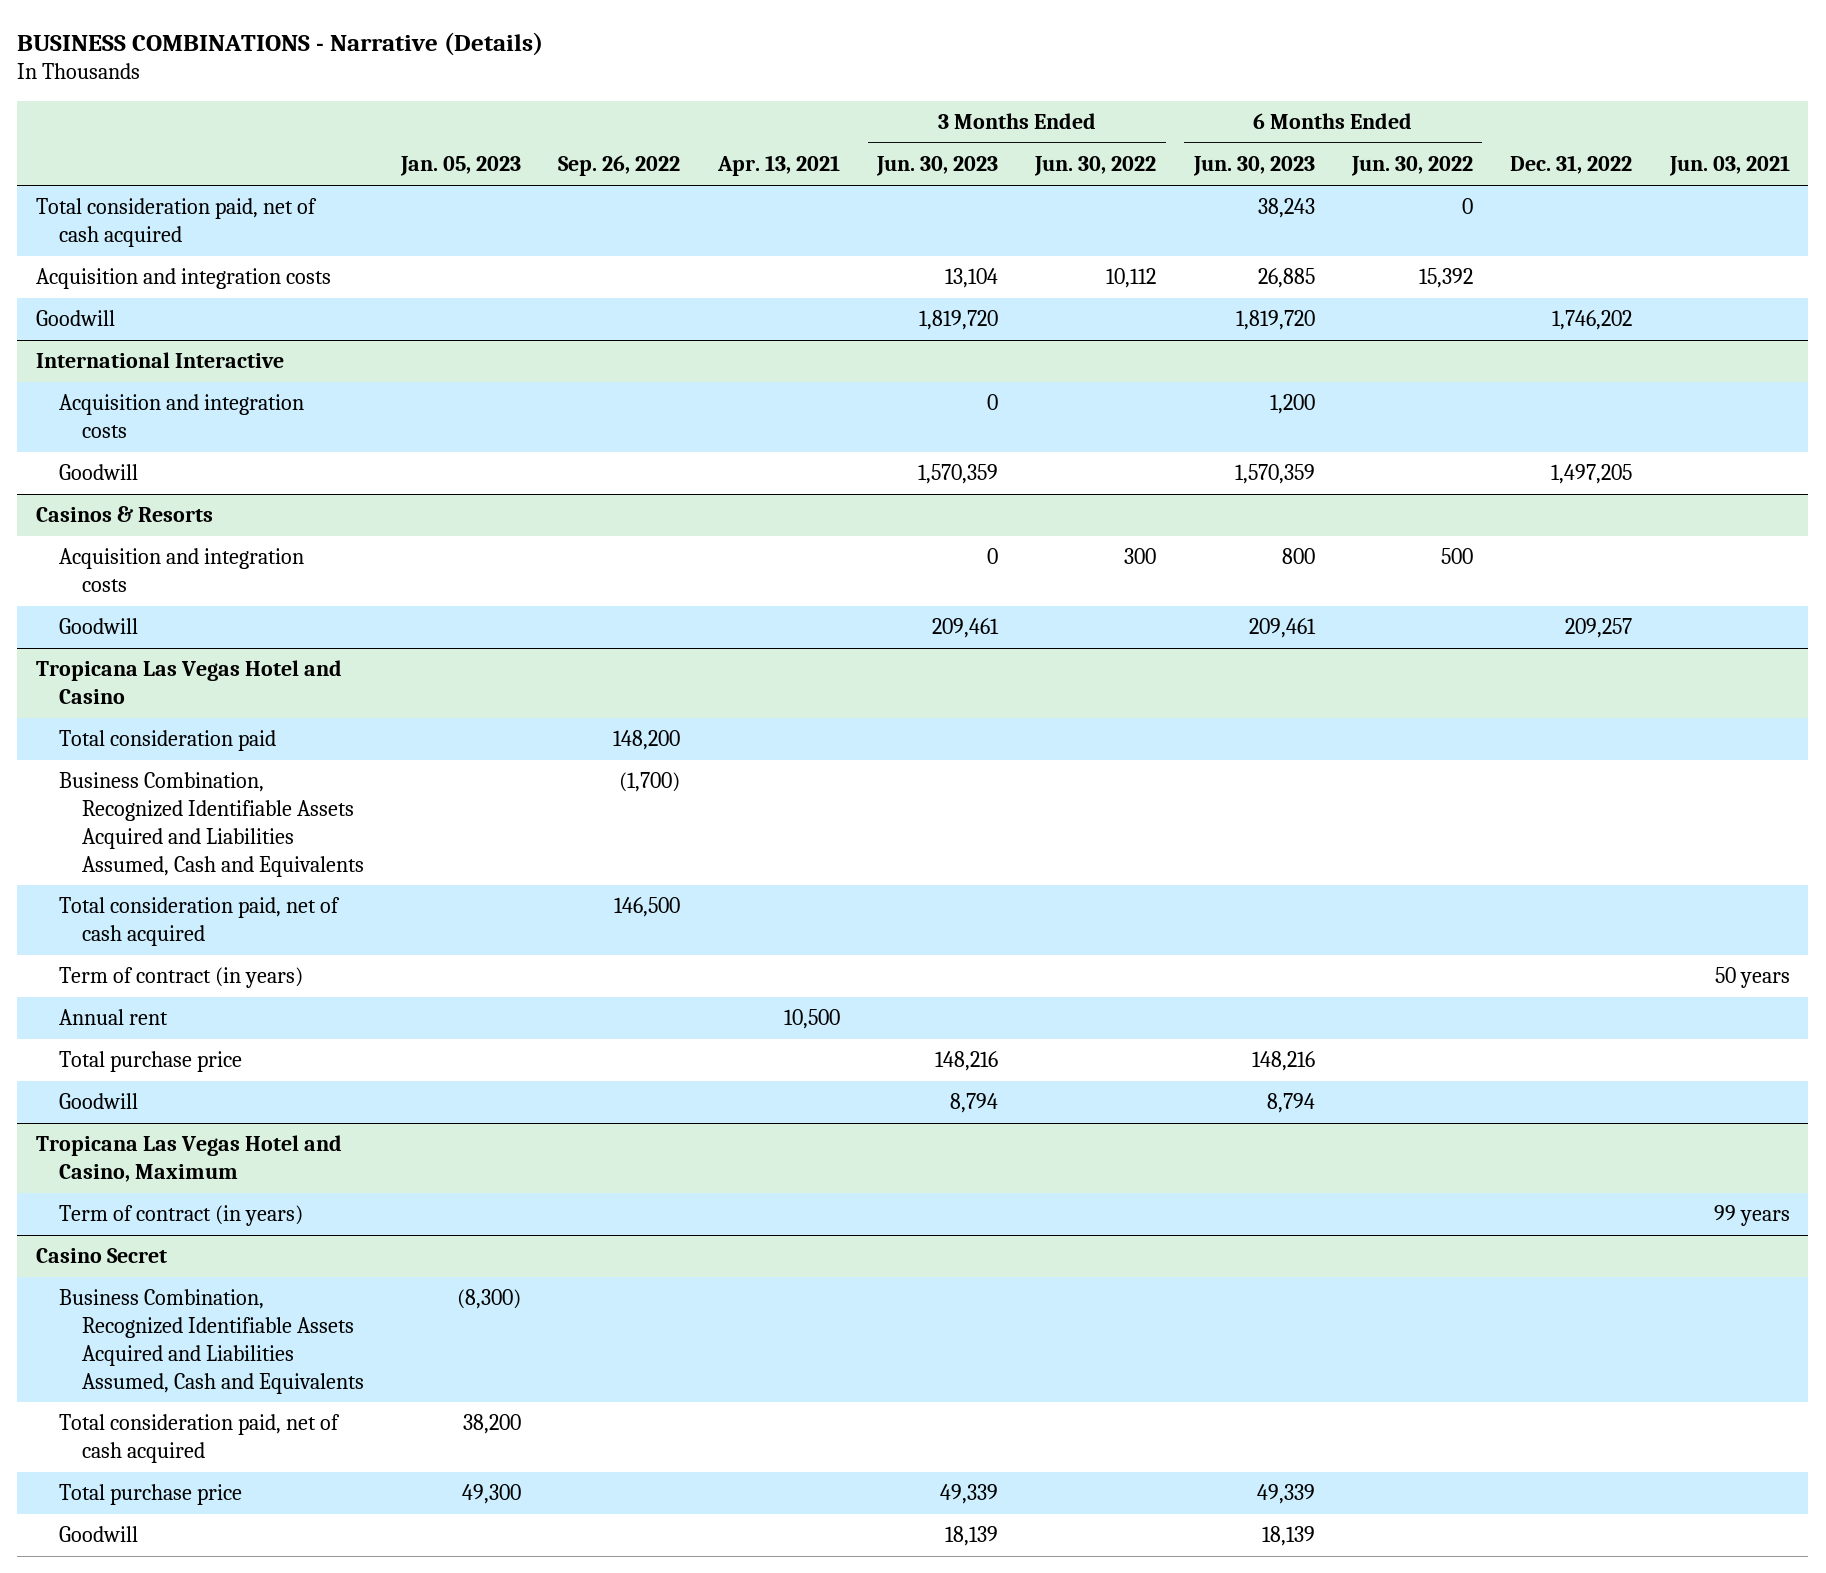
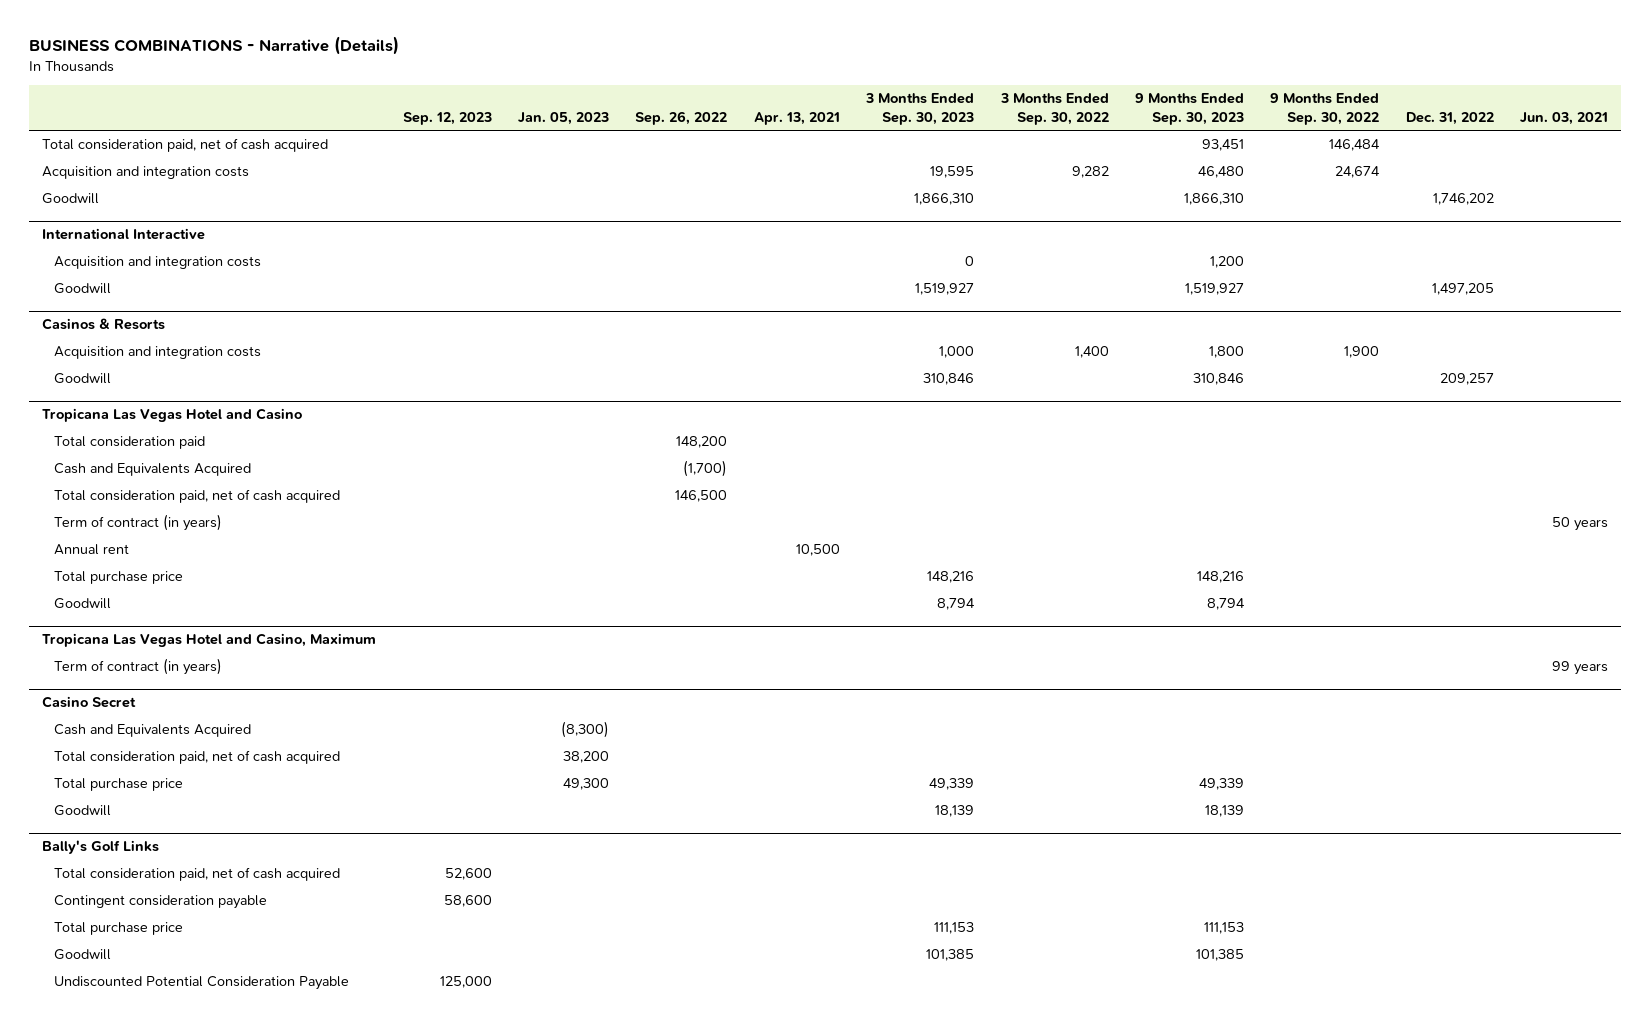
- | Jan. 05, 2023 | Sep. 26, 2022 | Apr. 13, 2021 | 3 Months Ended Jun. 30, 2023 | 3 Months Ended Jun. 30, 2022 | 6 Months Ended Jun. 30, 2023 | 6 Months Ended Jun. 30, 2022 | Dec. 31, 2022 | Jun. 03, 2021
+ | Sep. 12, 2023 | Jan. 05, 2023 | Sep. 26, 2022 | Apr. 13, 2021 | 3 Months Ended Sep. 30, 2023 | 3 Months Ended Sep. 30, 2022 | 9 Months Ended Sep. 30, 2023 | 9 Months Ended Sep. 30, 2022 | Dec. 31, 2022 | Jun. 03, 2021
@ Tropicana Las Vegas Hotel and Casino
- Business Combination, Recognized Identifiable Assets Acquired and Liabilities Assumed, Cash and Equivalents | | (1,700) | | | | | | |
+ Cash and Equivalents Acquired | | | (1,700) | | | | | | |
@ Casino Secret
- Business Combination, Recognized Identifiable Assets Acquired and Liabilities Assumed, Cash and Equivalents | (8,300) | | | | | | | |
+ Cash and Equivalents Acquired | | (8,300) | | | | | | | |
+ Bally's Golf Links
+ Total consideration paid, net of cash acquired | 52,600 | | | | | | | | |
+ Contingent consideration payable | 58,600 | | | | | | | | |
+ Total purchase price | | | | | 111,153 | | 111,153 | | |
+ Goodwill | | | | | 101,385 | | 101,385 | | |
+ Undiscounted Potential Consideration Payable | 125,000 | | | | | | | | |

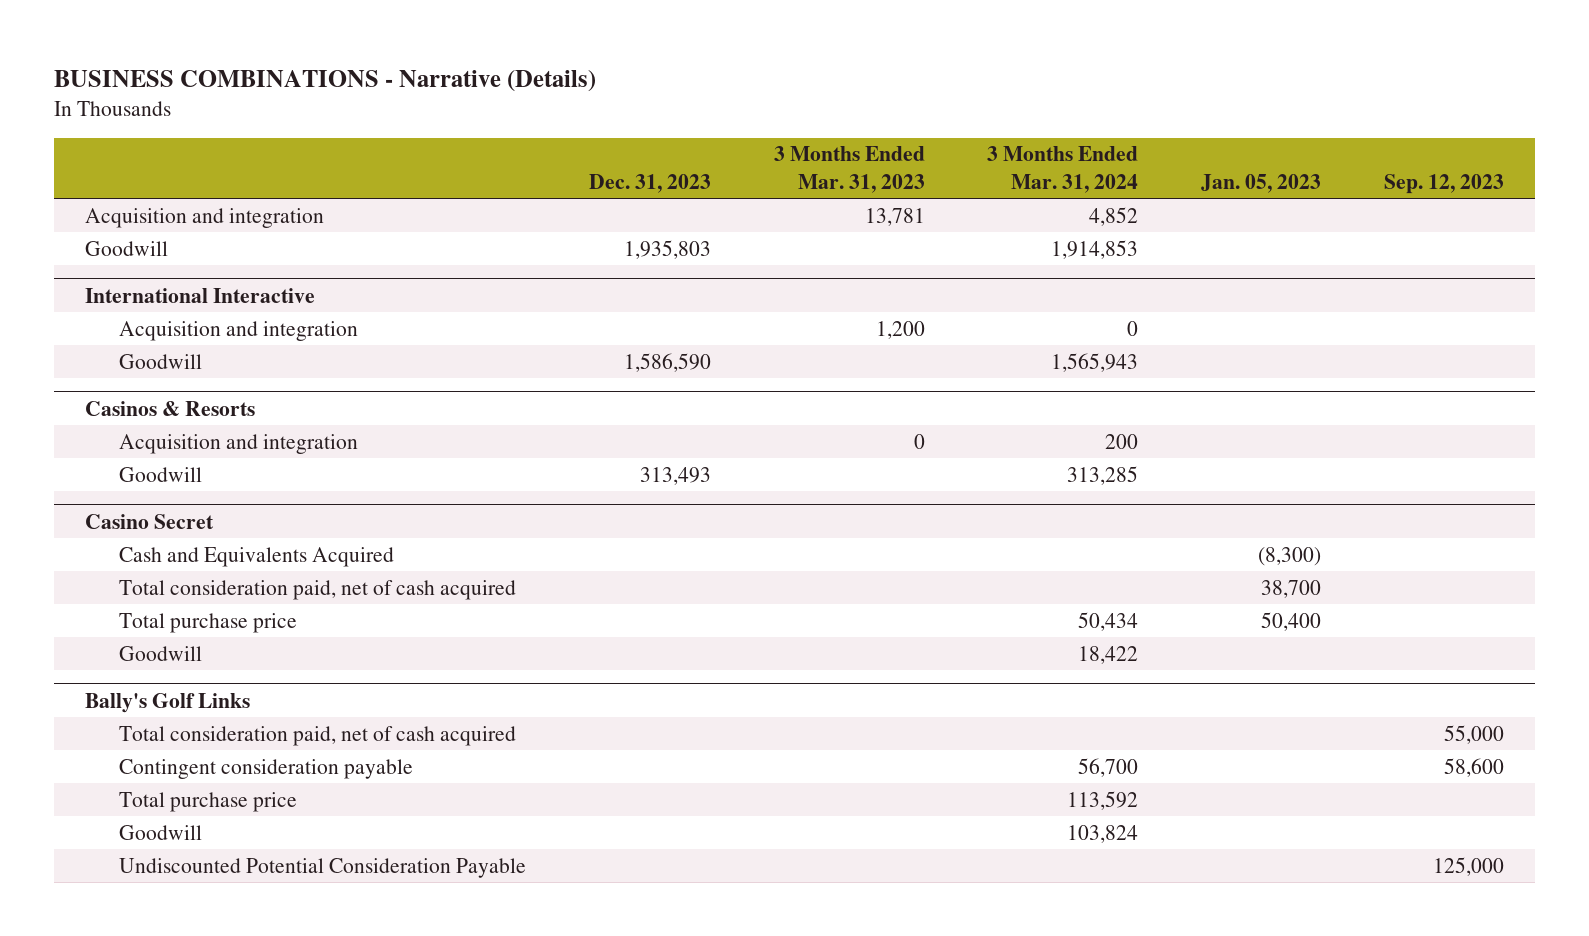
- | Sep. 12, 2023 | Jan. 05, 2023 | Sep. 26, 2022 | Apr. 13, 2021 | 3 Months Ended Sep. 30, 2023 | 3 Months Ended Sep. 30, 2022 | 9 Months Ended Sep. 30, 2023 | 9 Months Ended Sep. 30, 2022 | Dec. 31, 2022 | Jun. 03, 2021
+ | Dec. 31, 2023 | 3 Months Ended Mar. 31, 2023 | 3 Months Ended Mar. 31, 2024 | Jan. 05, 2023 | Sep. 12, 2023
- Total consideration paid, net of cash acquired | | | | | | | 93,451 | 146,484 | |
- Acquisition and integration costs | | | | | 19,595 | 9,282 | 46,480 | 24,674 | |
+ Acquisition and integration | | 13,781 | 4,852 | |
@ International Interactive
- Acquisition and integration costs | | | | | 0 | | 1,200 | | |
+ Acquisition and integration | | 1,200 | 0 | |
@ Casinos & Resorts
- Acquisition and integration costs | | | | | 1,000 | 1,400 | 1,800 | 1,900 | |
+ Acquisition and integration | | 0 | 200 | |
- Tropicana Las Vegas Hotel and Casino
- Total consideration paid | | | 148,200 | | | | | | |
- Cash and Equivalents Acquired | | | (1,700) | | | | | | |
- Total consideration paid, net of cash acquired | | | 146,500 | | | | | | |
- Term of contract (in years) | | | | | | | | | | 50 years
- Annual rent | | | | 10,500 | | | | | |
- Total purchase price | | | | | 148,216 | | 148,216 | | |
- Goodwill | | | | | 8,794 | | 8,794 | | |
- Tropicana Las Vegas Hotel and Casino, Maximum
- Term of contract (in years) | | | | | | | | | | 99 years
@ Casino Secret
- Total consideration paid, net of cash acquired | | 38,200 | | | | | | | |
- Total purchase price | | 49,300 | | | 49,339 | | 49,339 | | |
+ Total consideration paid, net of cash acquired | | | | 38,700 |
+ Total purchase price | | | 50,434 | 50,400 |
@ Bally's Golf Links
- Total consideration paid, net of cash acquired | 52,600 | | | | | | | | |
+ Total consideration paid, net of cash acquired | | | | | 55,000

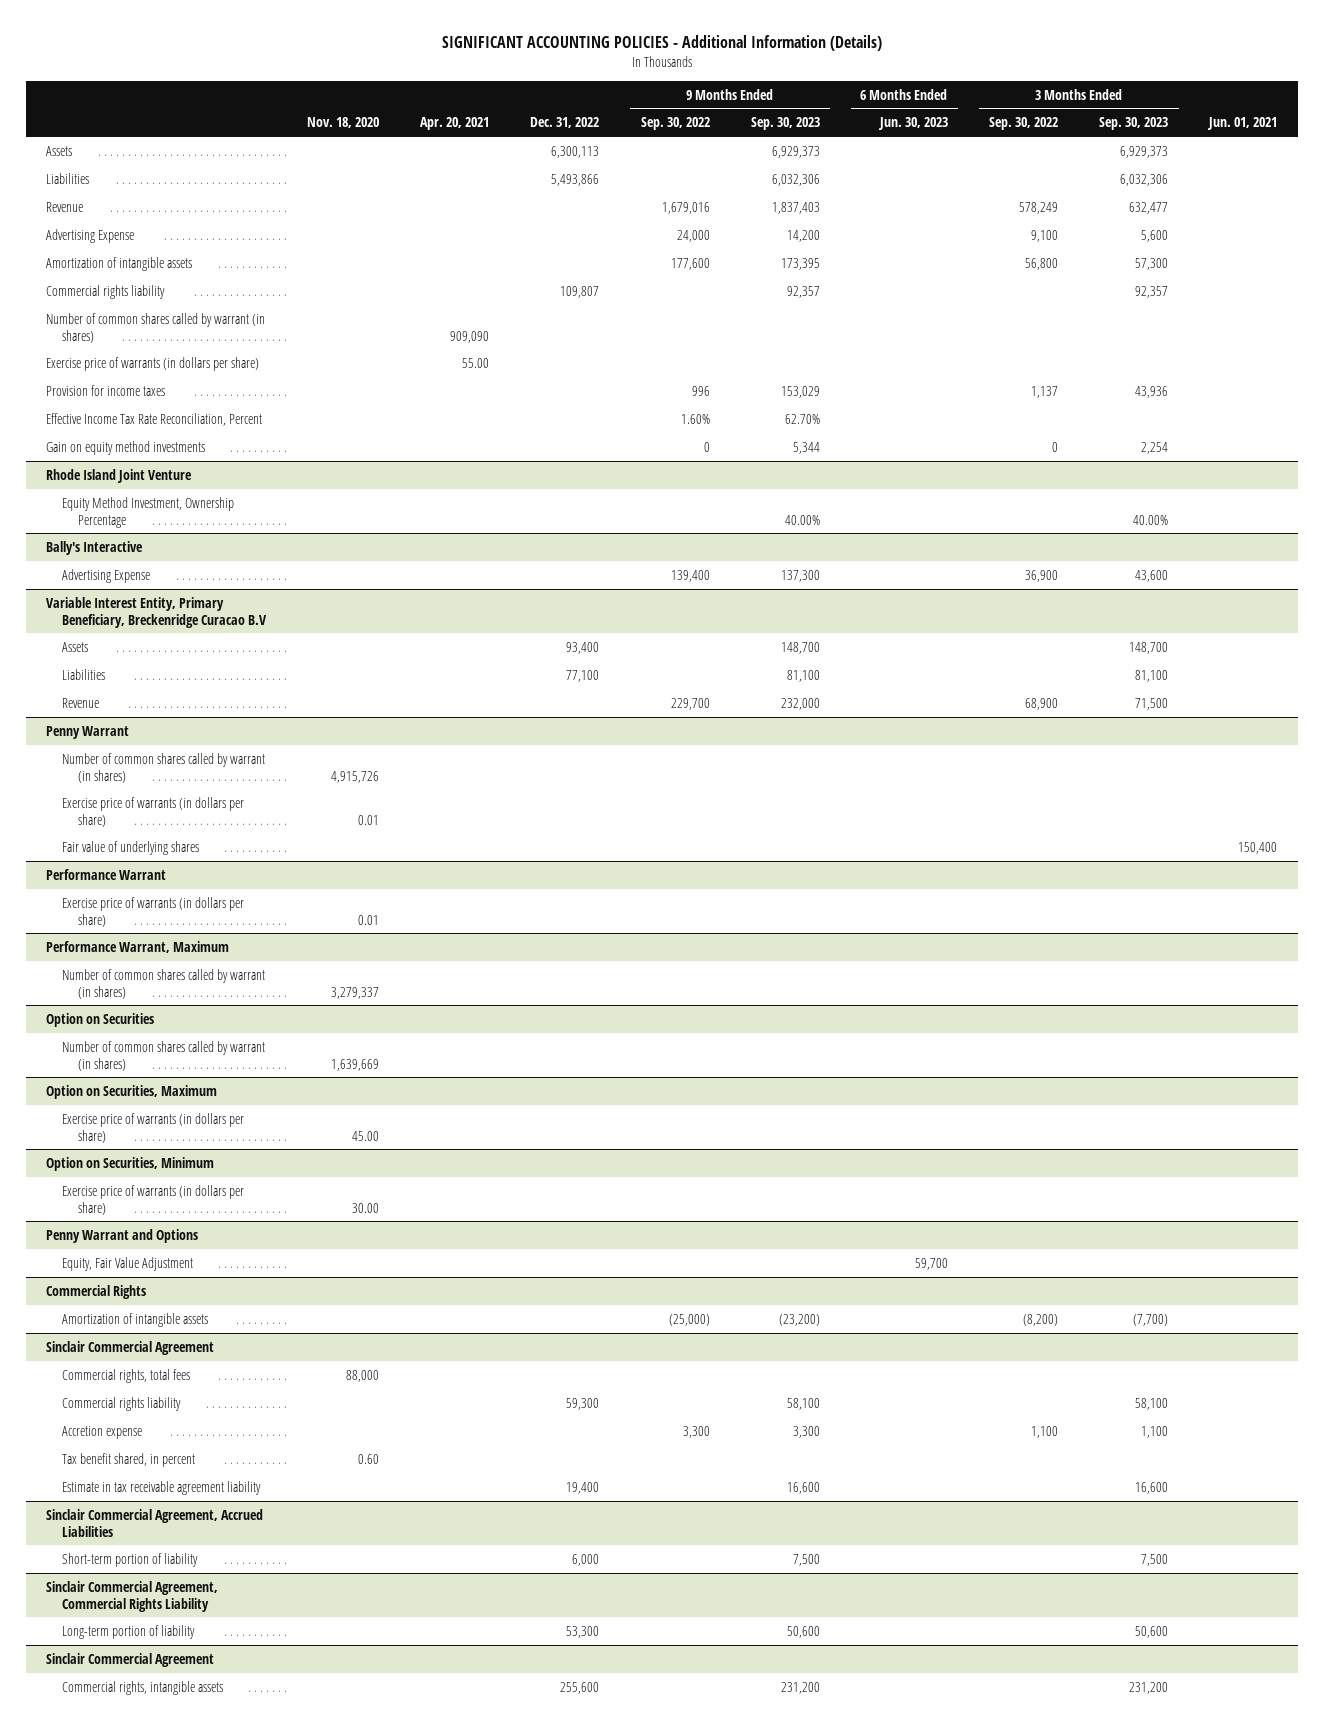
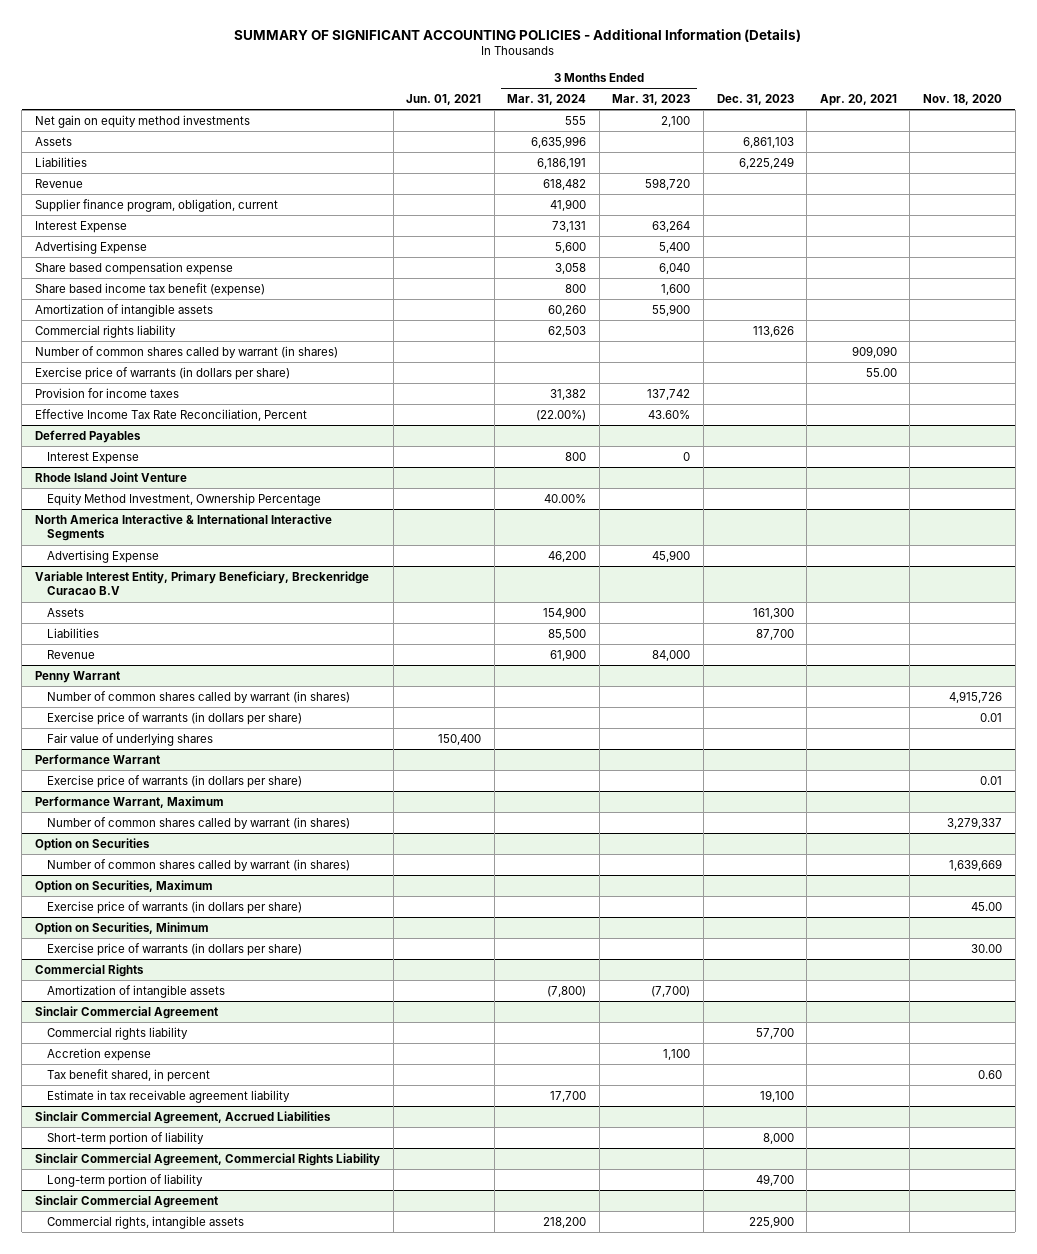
- SIGNIFICANT ACCOUNTING POLICIES - Additional Information (Details)
+ SUMMARY OF SIGNIFICANT ACCOUNTING POLICIES - Additional Information (Details)
- | Nov. 18, 2020 | Apr. 20, 2021 | Dec. 31, 2022 | 9 Months Ended Sep. 30, 2022 | 9 Months Ended Sep. 30, 2023 | 6 Months Ended Jun. 30, 2023 | 3 Months Ended Sep. 30, 2022 | 3 Months Ended Sep. 30, 2023 | Jun. 01, 2021
+ | Jun. 01, 2021 | 3 Months Ended Mar. 31, 2024 | 3 Months Ended Mar. 31, 2023 | Dec. 31, 2023 | Apr. 20, 2021 | Nov. 18, 2020
+ Net gain on equity method investments | | 555 | 2,100 | | |
+ Supplier finance program, obligation, current | | 41,900 | | | |
+ Interest Expense | | 73,131 | 63,264 | | |
+ Share based compensation expense | | 3,058 | 6,040 | | |
+ Share based income tax benefit (expense) | | 800 | 1,600 | | |
- Gain on equity method investments | | | | 0 | 5,344 | | 0 | 2,254 |
+ Deferred Payables
+ Interest Expense | | 800 | 0 | | |
- Bally's Interactive
- Advertising Expense | | | | 139,400 | 137,300 | | 36,900 | 43,600 |
+ North America Interactive & International Interactive Segments
+ Advertising Expense | | 46,200 | 45,900 | | |
- Penny Warrant and Options
- Equity, Fair Value Adjustment | | | | | | 59,700 | | |
@ Sinclair Commercial Agreement
- Commercial rights, total fees | 88,000 | | | | | | | |

